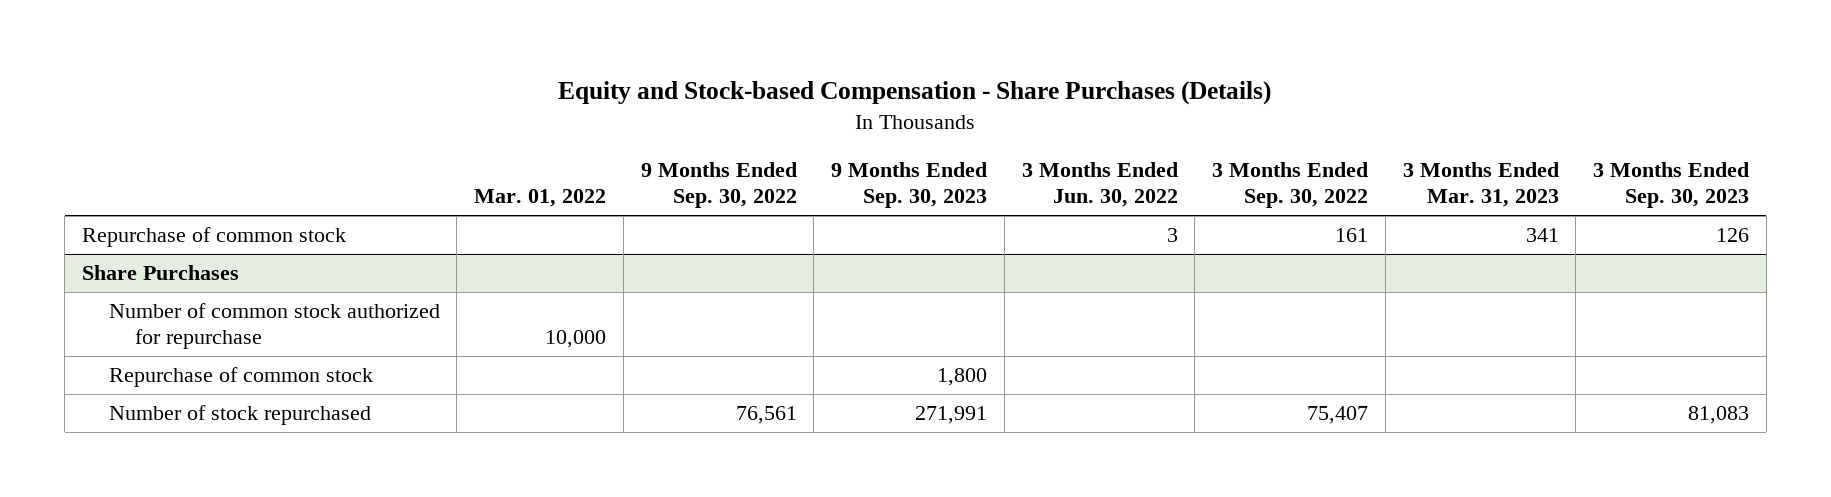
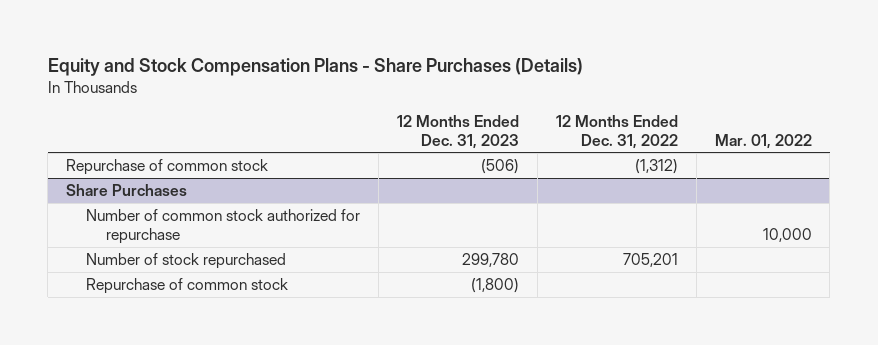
- Equity and Stock-based Compensation - Share Purchases (Details)
+ Equity and Stock Compensation Plans - Share Purchases (Details)
- | Mar. 01, 2022 | 9 Months Ended Sep. 30, 2022 | 9 Months Ended Sep. 30, 2023 | 3 Months Ended Jun. 30, 2022 | 3 Months Ended Sep. 30, 2022 | 3 Months Ended Mar. 31, 2023 | 3 Months Ended Sep. 30, 2023
+ | 12 Months Ended Dec. 31, 2023 | 12 Months Ended Dec. 31, 2022 | Mar. 01, 2022
@ Share Purchases
moved down: Repurchase of common stock | (1,800) | |

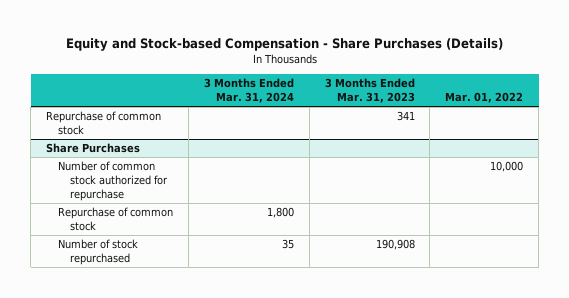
- Equity and Stock Compensation Plans - Share Purchases (Details)
+ Equity and Stock-based Compensation - Share Purchases (Details)
- | 12 Months Ended Dec. 31, 2023 | 12 Months Ended Dec. 31, 2022 | Mar. 01, 2022
+ | 3 Months Ended Mar. 31, 2024 | 3 Months Ended Mar. 31, 2023 | Mar. 01, 2022
@ Share Purchases
moved down: Number of stock repurchased | 35 | 190,908 |

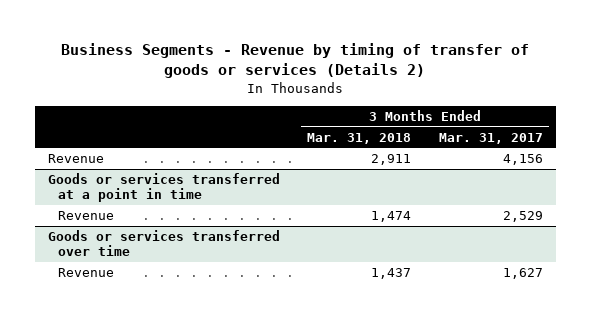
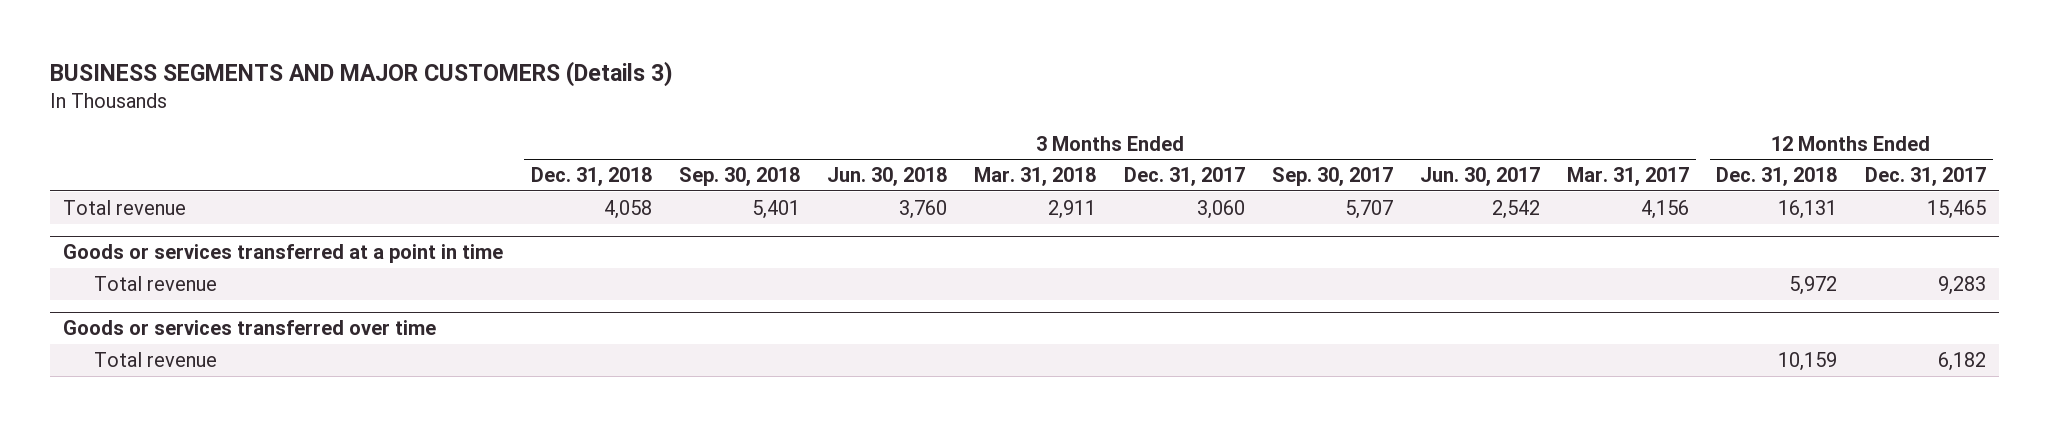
- Business Segments - Revenue by timing of transfer of goods or services (Details 2)
+ BUSINESS SEGMENTS AND MAJOR CUSTOMERS (Details 3)
- | 3 Months Ended Mar. 31, 2018 | 3 Months Ended Mar. 31, 2017
+ | 3 Months Ended Dec. 31, 2018 | 3 Months Ended Sep. 30, 2018 | 3 Months Ended Jun. 30, 2018 | 3 Months Ended Mar. 31, 2018 | 3 Months Ended Dec. 31, 2017 | 3 Months Ended Sep. 30, 2017 | 3 Months Ended Jun. 30, 2017 | 3 Months Ended Mar. 31, 2017 | 12 Months Ended Dec. 31, 2018 | 12 Months Ended Dec. 31, 2017
- Revenue | 2,911 | 4,156
+ Total revenue | 4,058 | 5,401 | 3,760 | 2,911 | 3,060 | 5,707 | 2,542 | 4,156 | 16,131 | 15,465
@ Goods or services transferred at a point in time
- Revenue | 1,474 | 2,529
+ Total revenue | | | | | | | | | 5,972 | 9,283
@ Goods or services transferred over time
- Revenue | 1,437 | 1,627
+ Total revenue | | | | | | | | | 10,159 | 6,182

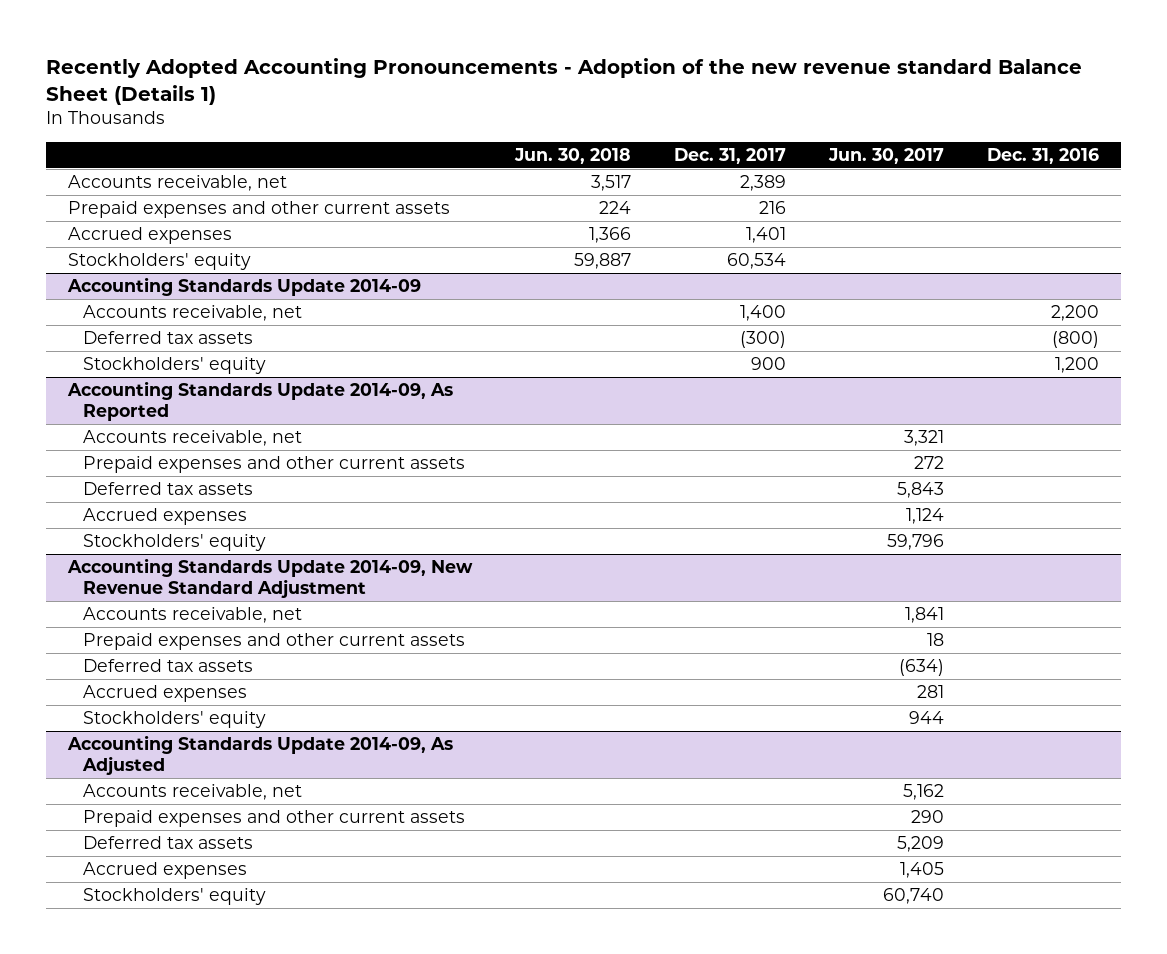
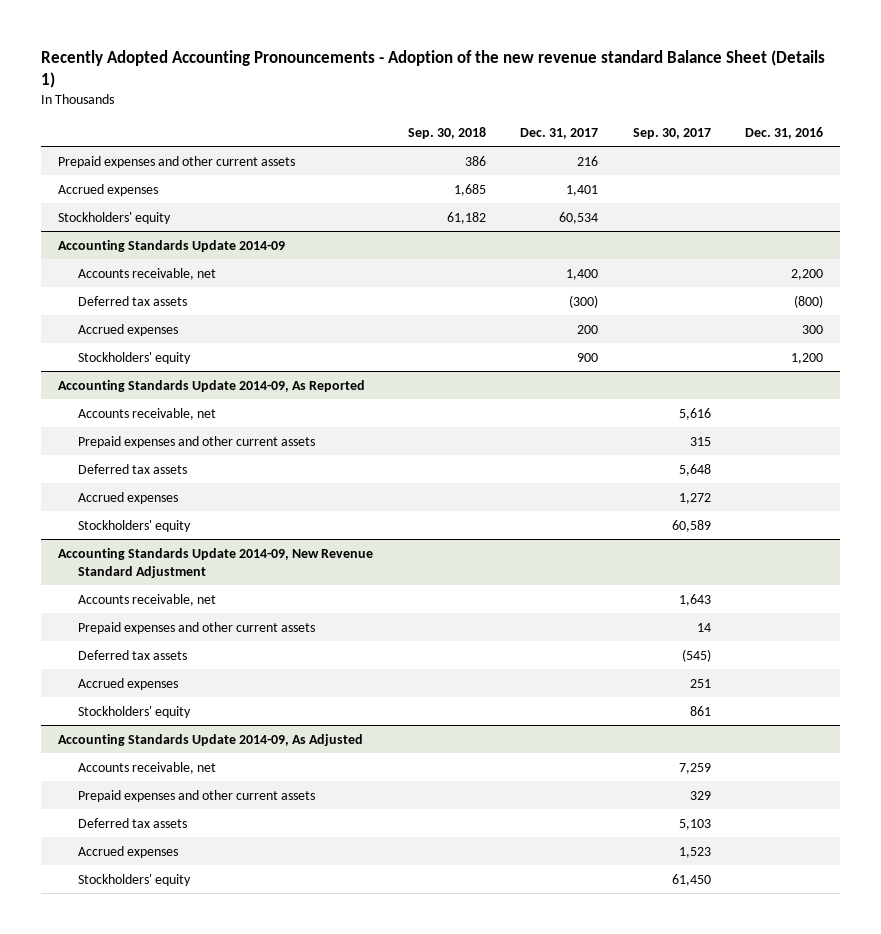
- | Jun. 30, 2018 | Dec. 31, 2017 | Jun. 30, 2017 | Dec. 31, 2016
+ | Sep. 30, 2018 | Dec. 31, 2017 | Sep. 30, 2017 | Dec. 31, 2016
- Accounts receivable, net | 3,517 | 2,389 | |
@ Accounting Standards Update 2014-09
+ Accrued expenses | | 200 | | 300

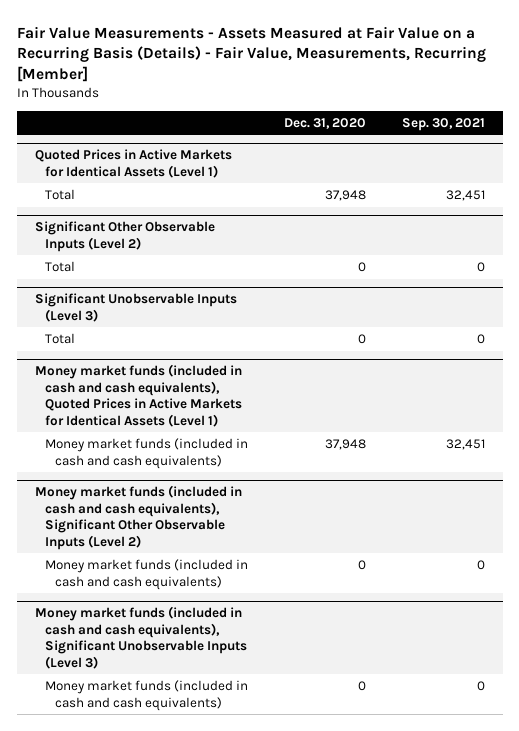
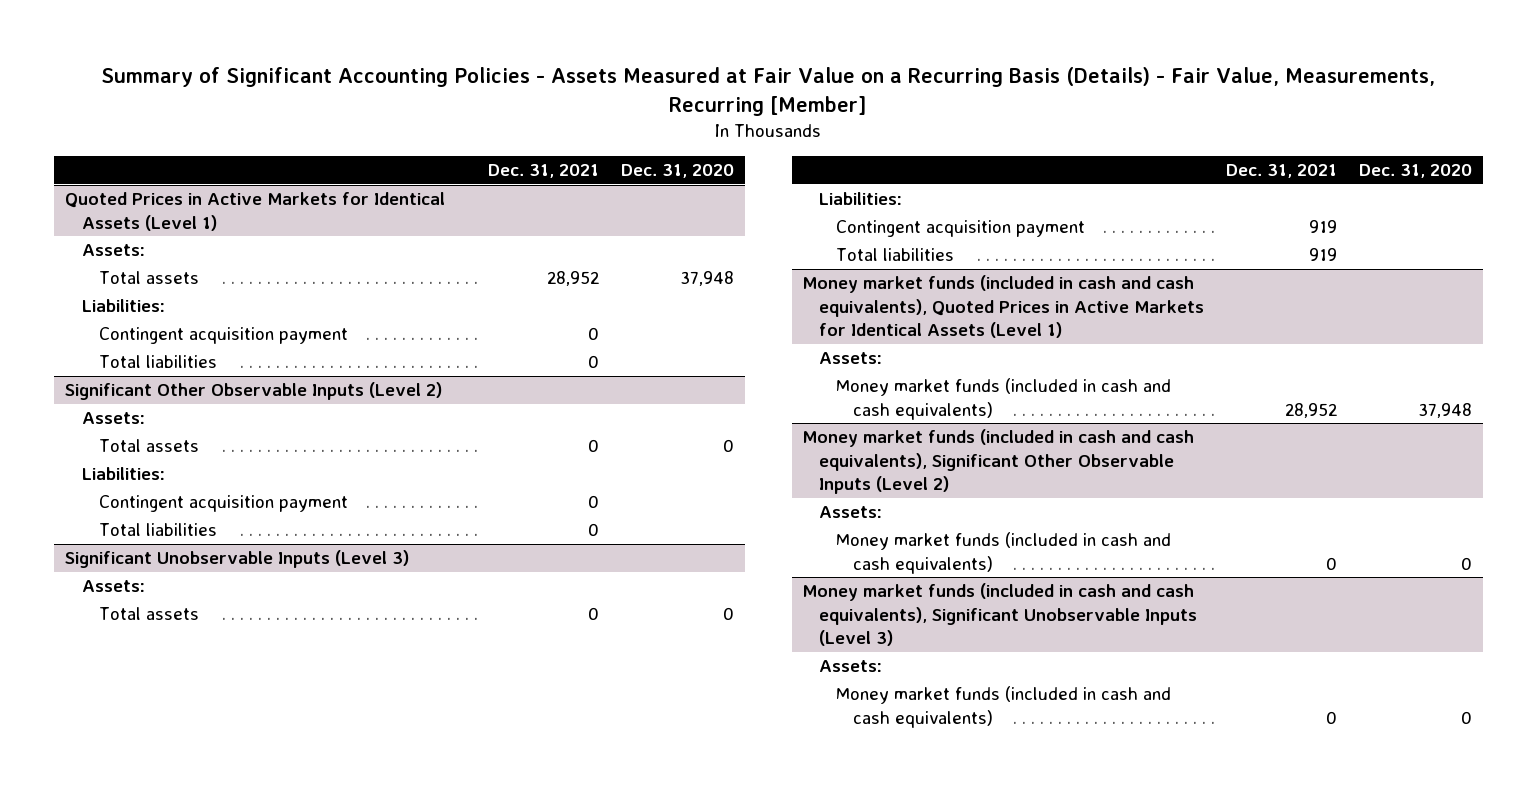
- Fair Value Measurements - Assets Measured at Fair Value on a Recurring Basis (Details) - Fair Value, Measurements, Recurring [Member]
+ Summary of Significant Accounting Policies - Assets Measured at Fair Value on a Recurring Basis (Details) - Fair Value, Measurements, Recurring [Member]
- | Dec. 31, 2020 | Sep. 30, 2021
+ | Dec. 31, 2021 | Dec. 31, 2020
@ Quoted Prices in Active Markets for Identical Assets (Level 1)
- Total | 37,948 | 32,451
+ Assets:
+ Total assets | 28,952 | 37,948
+ Liabilities:
+ Contingent acquisition payment | 0 |
+ Total liabilities | 0 |
@ Significant Other Observable Inputs (Level 2)
- Total | 0 | 0
+ Assets:
+ Total assets | 0 | 0
+ Liabilities:
+ Contingent acquisition payment | 0 |
+ Total liabilities | 0 |
@ Significant Unobservable Inputs (Level 3)
- Total | 0 | 0
+ Assets:
+ Total assets | 0 | 0
+ Liabilities:
+ Contingent acquisition payment | 919 |
+ Total liabilities | 919 |
@ Money market funds (included in cash and cash equivalents), Quoted Prices in Active Markets for Identical Assets (Level 1)
+ Assets:
@ Money market funds (included in cash and cash equivalents), Significant Other Observable Inputs (Level 2)
+ Assets:
@ Money market funds (included in cash and cash equivalents), Significant Unobservable Inputs (Level 3)
+ Assets:

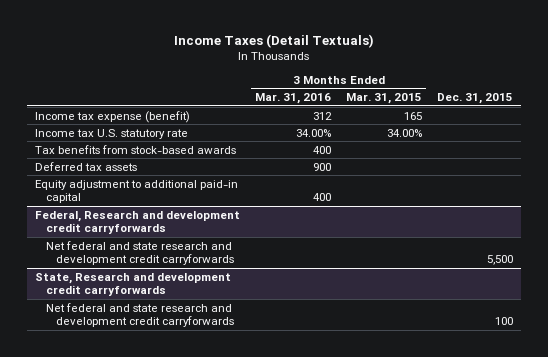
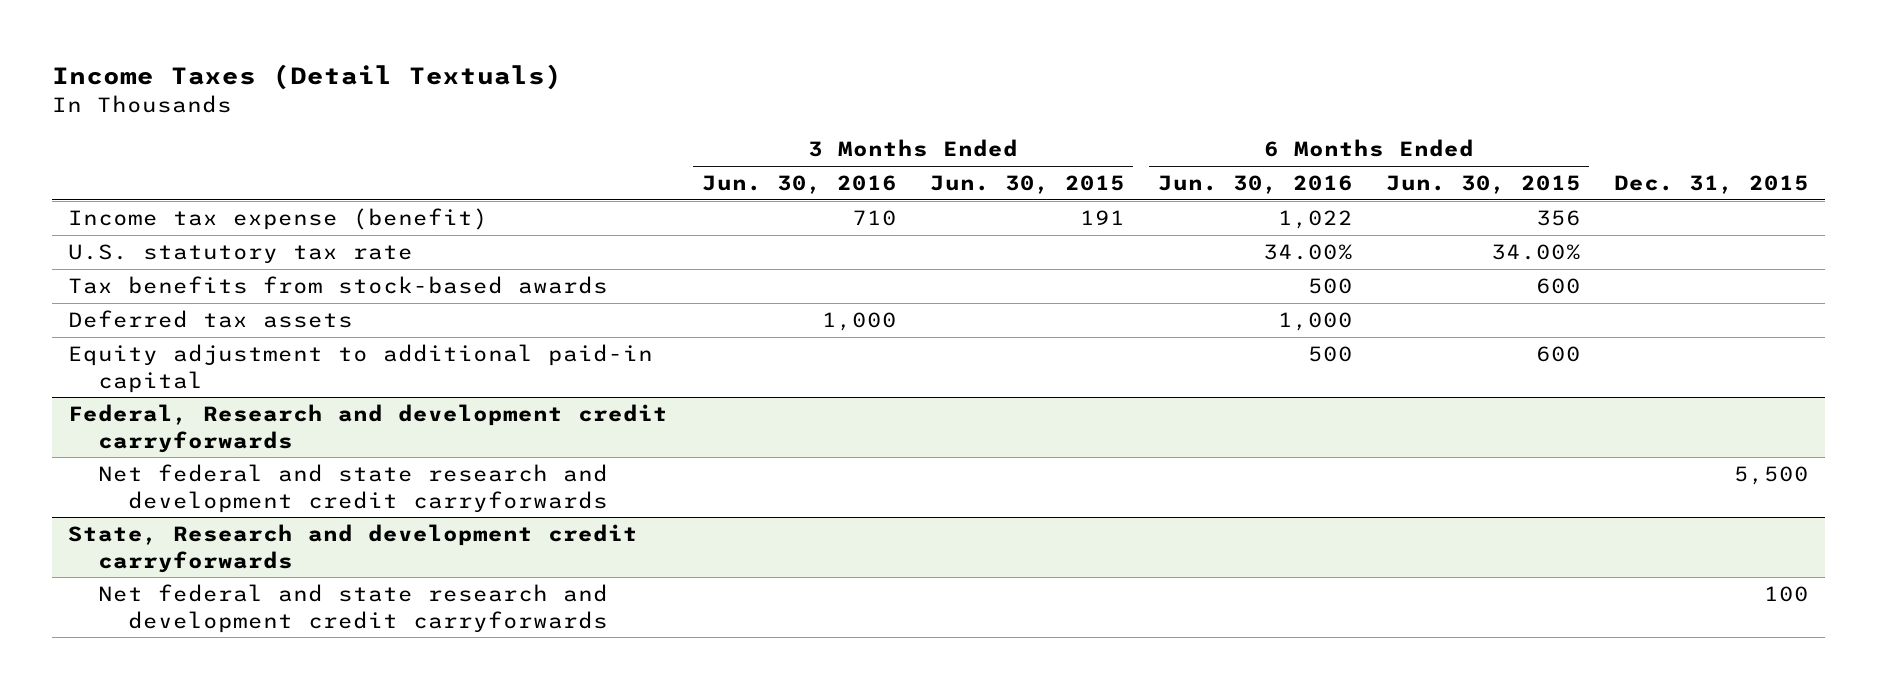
- | 3 Months Ended Mar. 31, 2016 | 3 Months Ended Mar. 31, 2015 | Dec. 31, 2015
+ | 3 Months Ended Jun. 30, 2016 | 3 Months Ended Jun. 30, 2015 | 6 Months Ended Jun. 30, 2016 | 6 Months Ended Jun. 30, 2015 | Dec. 31, 2015
- Income tax U.S. statutory rate | 34.00% | 34.00% |
+ U.S. statutory tax rate | | | 34.00% | 34.00% |

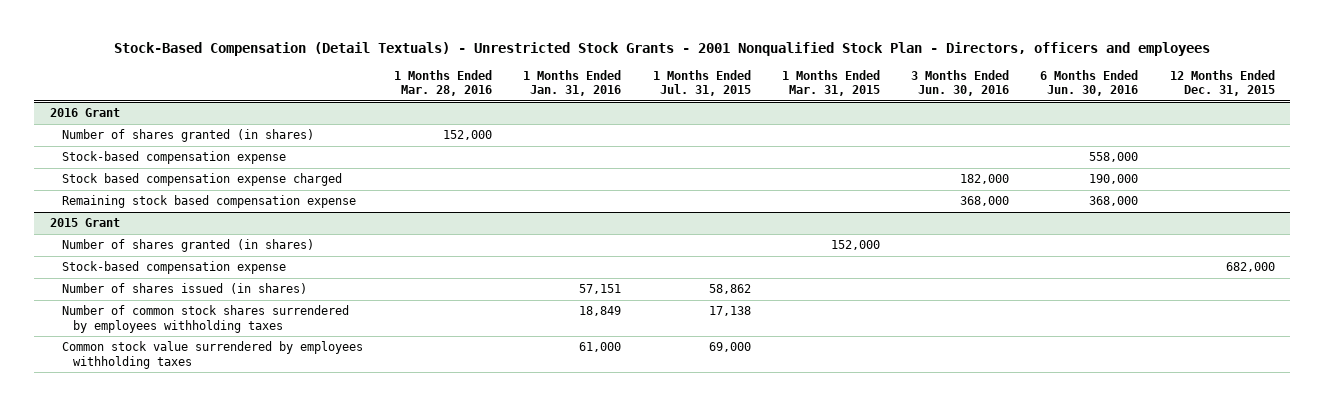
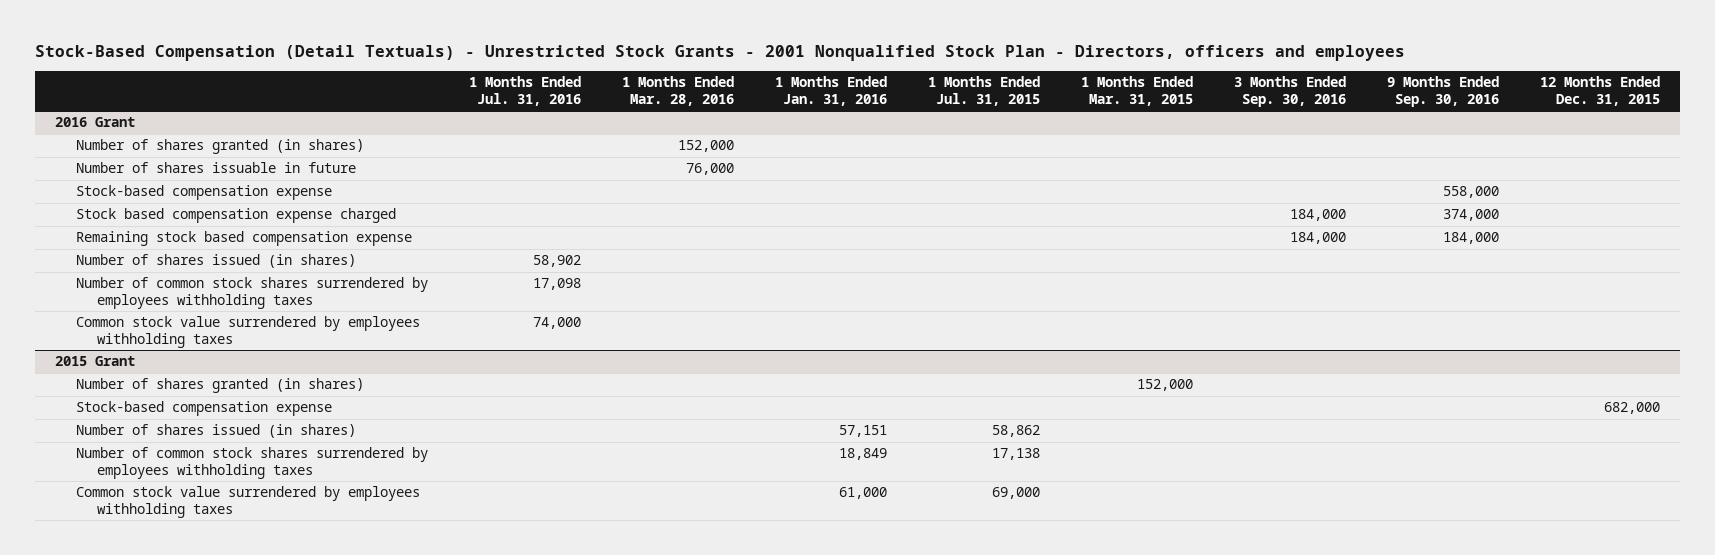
- | 1 Months Ended Mar. 28, 2016 | 1 Months Ended Jan. 31, 2016 | 1 Months Ended Jul. 31, 2015 | 1 Months Ended Mar. 31, 2015 | 3 Months Ended Jun. 30, 2016 | 6 Months Ended Jun. 30, 2016 | 12 Months Ended Dec. 31, 2015
+ | 1 Months Ended Jul. 31, 2016 | 1 Months Ended Mar. 28, 2016 | 1 Months Ended Jan. 31, 2016 | 1 Months Ended Jul. 31, 2015 | 1 Months Ended Mar. 31, 2015 | 3 Months Ended Sep. 30, 2016 | 9 Months Ended Sep. 30, 2016 | 12 Months Ended Dec. 31, 2015
@ 2016 Grant
+ Number of shares issuable in future | | 76,000 | | | | | |
+ Number of shares issued (in shares) | 58,902 | | | | | | |
+ Number of common stock shares surrendered by employees withholding taxes | 17,098 | | | | | | |
+ Common stock value surrendered by employees withholding taxes | 74,000 | | | | | | |

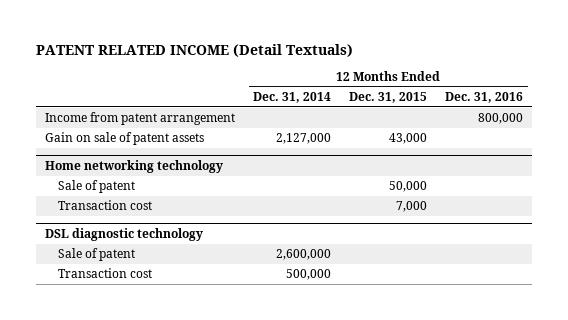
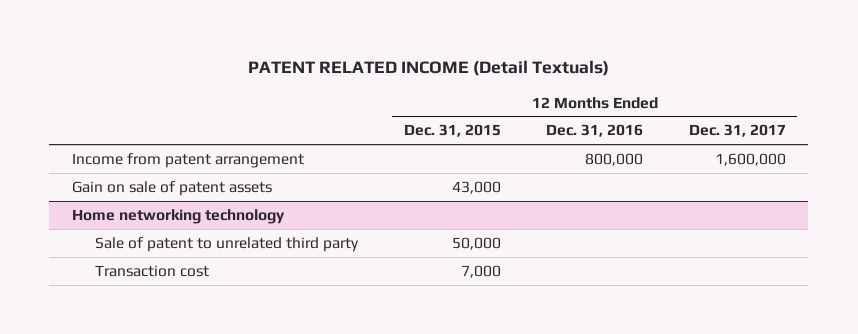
- | 12 Months Ended Dec. 31, 2014 | 12 Months Ended Dec. 31, 2015 | 12 Months Ended Dec. 31, 2016
+ | 12 Months Ended Dec. 31, 2015 | 12 Months Ended Dec. 31, 2016 | 12 Months Ended Dec. 31, 2017
@ Home networking technology
- Sale of patent | | 50,000 |
+ Sale of patent to unrelated third party | 50,000 | |
- DSL diagnostic technology
- Sale of patent | 2,600,000 | |
- Transaction cost | 500,000 | |

